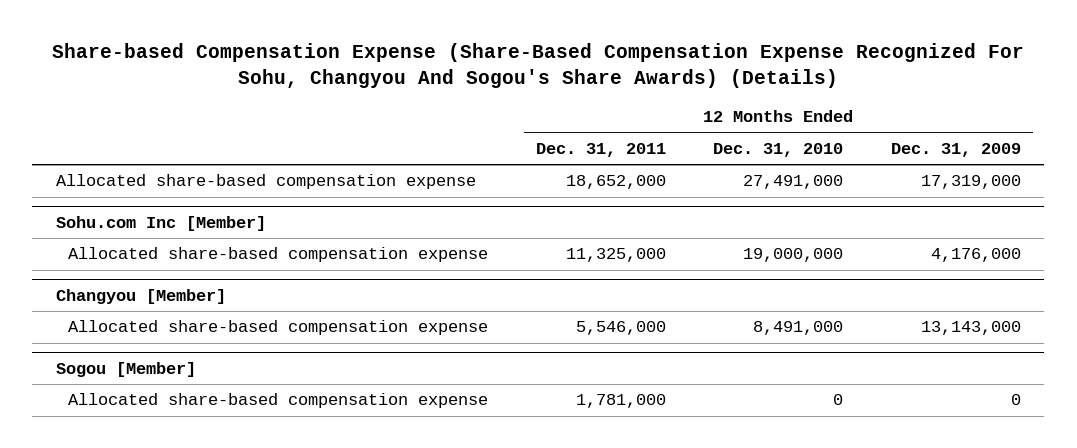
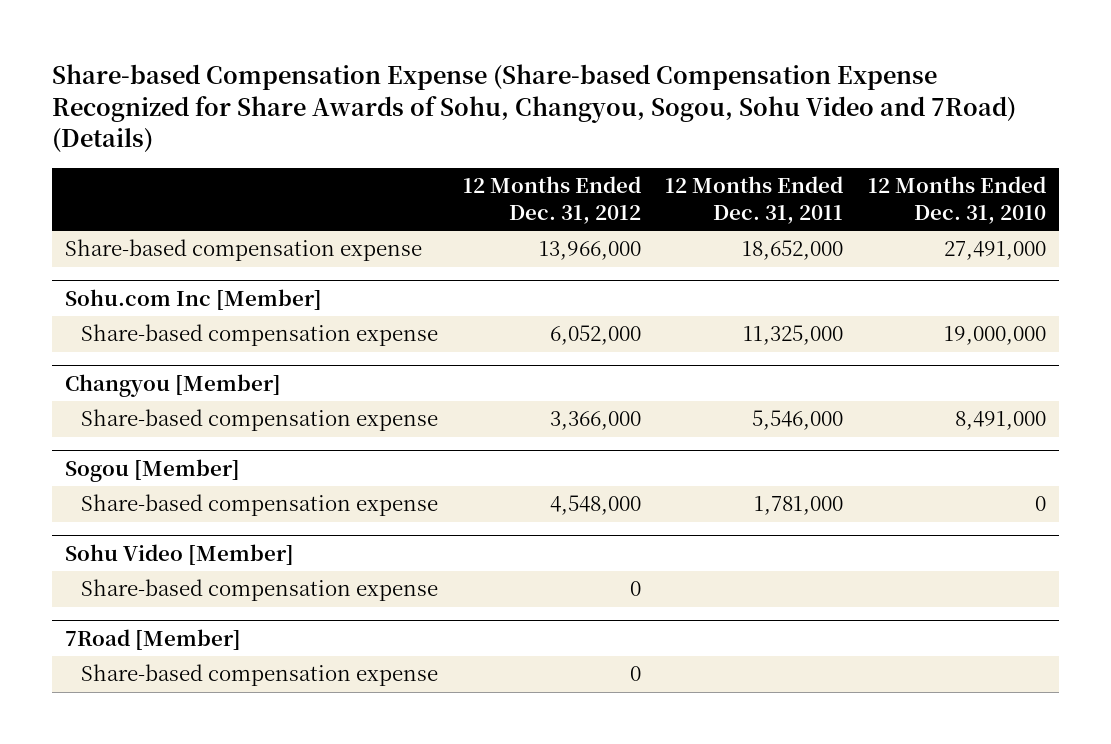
- Share-based Compensation Expense (Share-Based Compensation Expense Recognized For Sohu, Changyou And Sogou's Share Awards) (Details)
+ Share-based Compensation Expense (Share-based Compensation Expense Recognized for Share Awards of Sohu, Changyou, Sogou, Sohu Video and 7Road) (Details)
- | 12 Months Ended Dec. 31, 2011 | 12 Months Ended Dec. 31, 2010 | 12 Months Ended Dec. 31, 2009
+ | 12 Months Ended Dec. 31, 2012 | 12 Months Ended Dec. 31, 2011 | 12 Months Ended Dec. 31, 2010
- Allocated share-based compensation expense | 18,652,000 | 27,491,000 | 17,319,000
+ Share-based compensation expense | 13,966,000 | 18,652,000 | 27,491,000
@ Sohu.com Inc [Member]
- Allocated share-based compensation expense | 11,325,000 | 19,000,000 | 4,176,000
+ Share-based compensation expense | 6,052,000 | 11,325,000 | 19,000,000
@ Changyou [Member]
- Allocated share-based compensation expense | 5,546,000 | 8,491,000 | 13,143,000
+ Share-based compensation expense | 3,366,000 | 5,546,000 | 8,491,000
@ Sogou [Member]
- Allocated share-based compensation expense | 1,781,000 | 0 | 0
+ Share-based compensation expense | 4,548,000 | 1,781,000 | 0
+ Sohu Video [Member]
+ Share-based compensation expense | 0 | |
+ 7Road [Member]
+ Share-based compensation expense | 0 | |

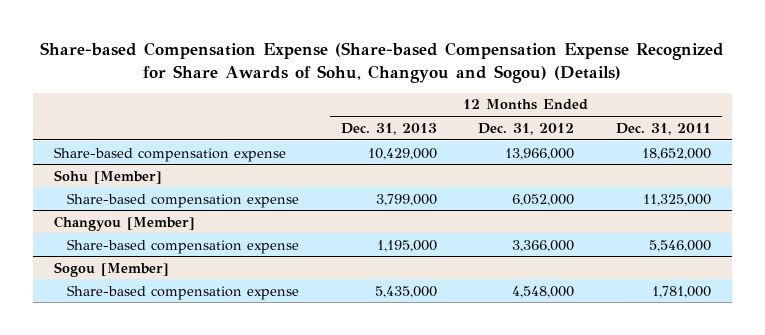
- Share-based Compensation Expense (Share-based Compensation Expense Recognized for Share Awards of Sohu, Changyou, Sogou, Sohu Video and 7Road) (Details)
+ Share-based Compensation Expense (Share-based Compensation Expense Recognized for Share Awards of Sohu, Changyou and Sogou) (Details)
- | 12 Months Ended Dec. 31, 2012 | 12 Months Ended Dec. 31, 2011 | 12 Months Ended Dec. 31, 2010
+ | 12 Months Ended Dec. 31, 2013 | 12 Months Ended Dec. 31, 2012 | 12 Months Ended Dec. 31, 2011
- Sohu.com Inc [Member]
+ Sohu [Member]
- Sohu Video [Member]
- Share-based compensation expense | 0 | |
- 7Road [Member]
- Share-based compensation expense | 0 | |

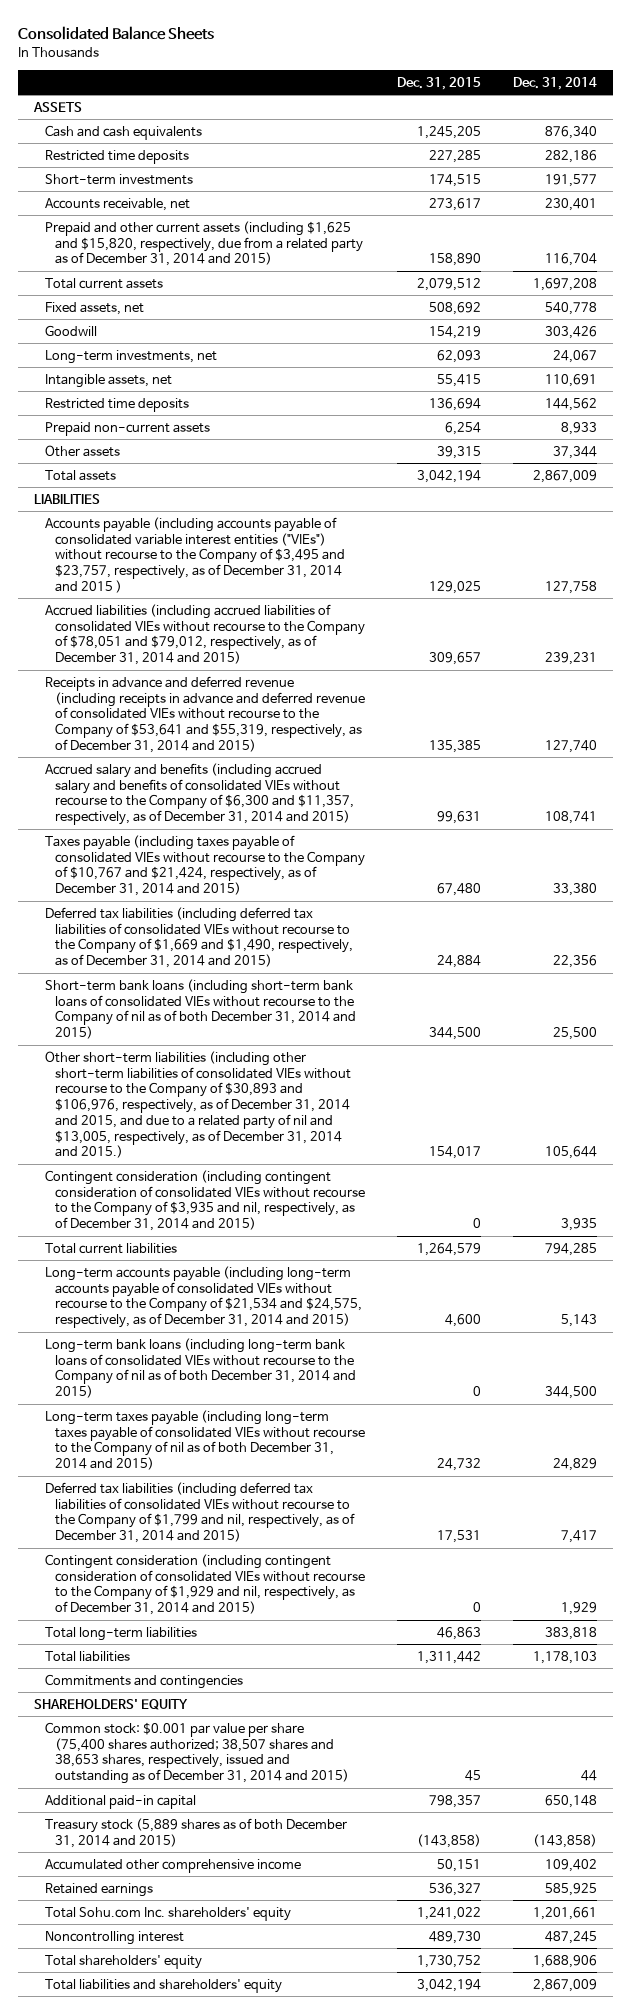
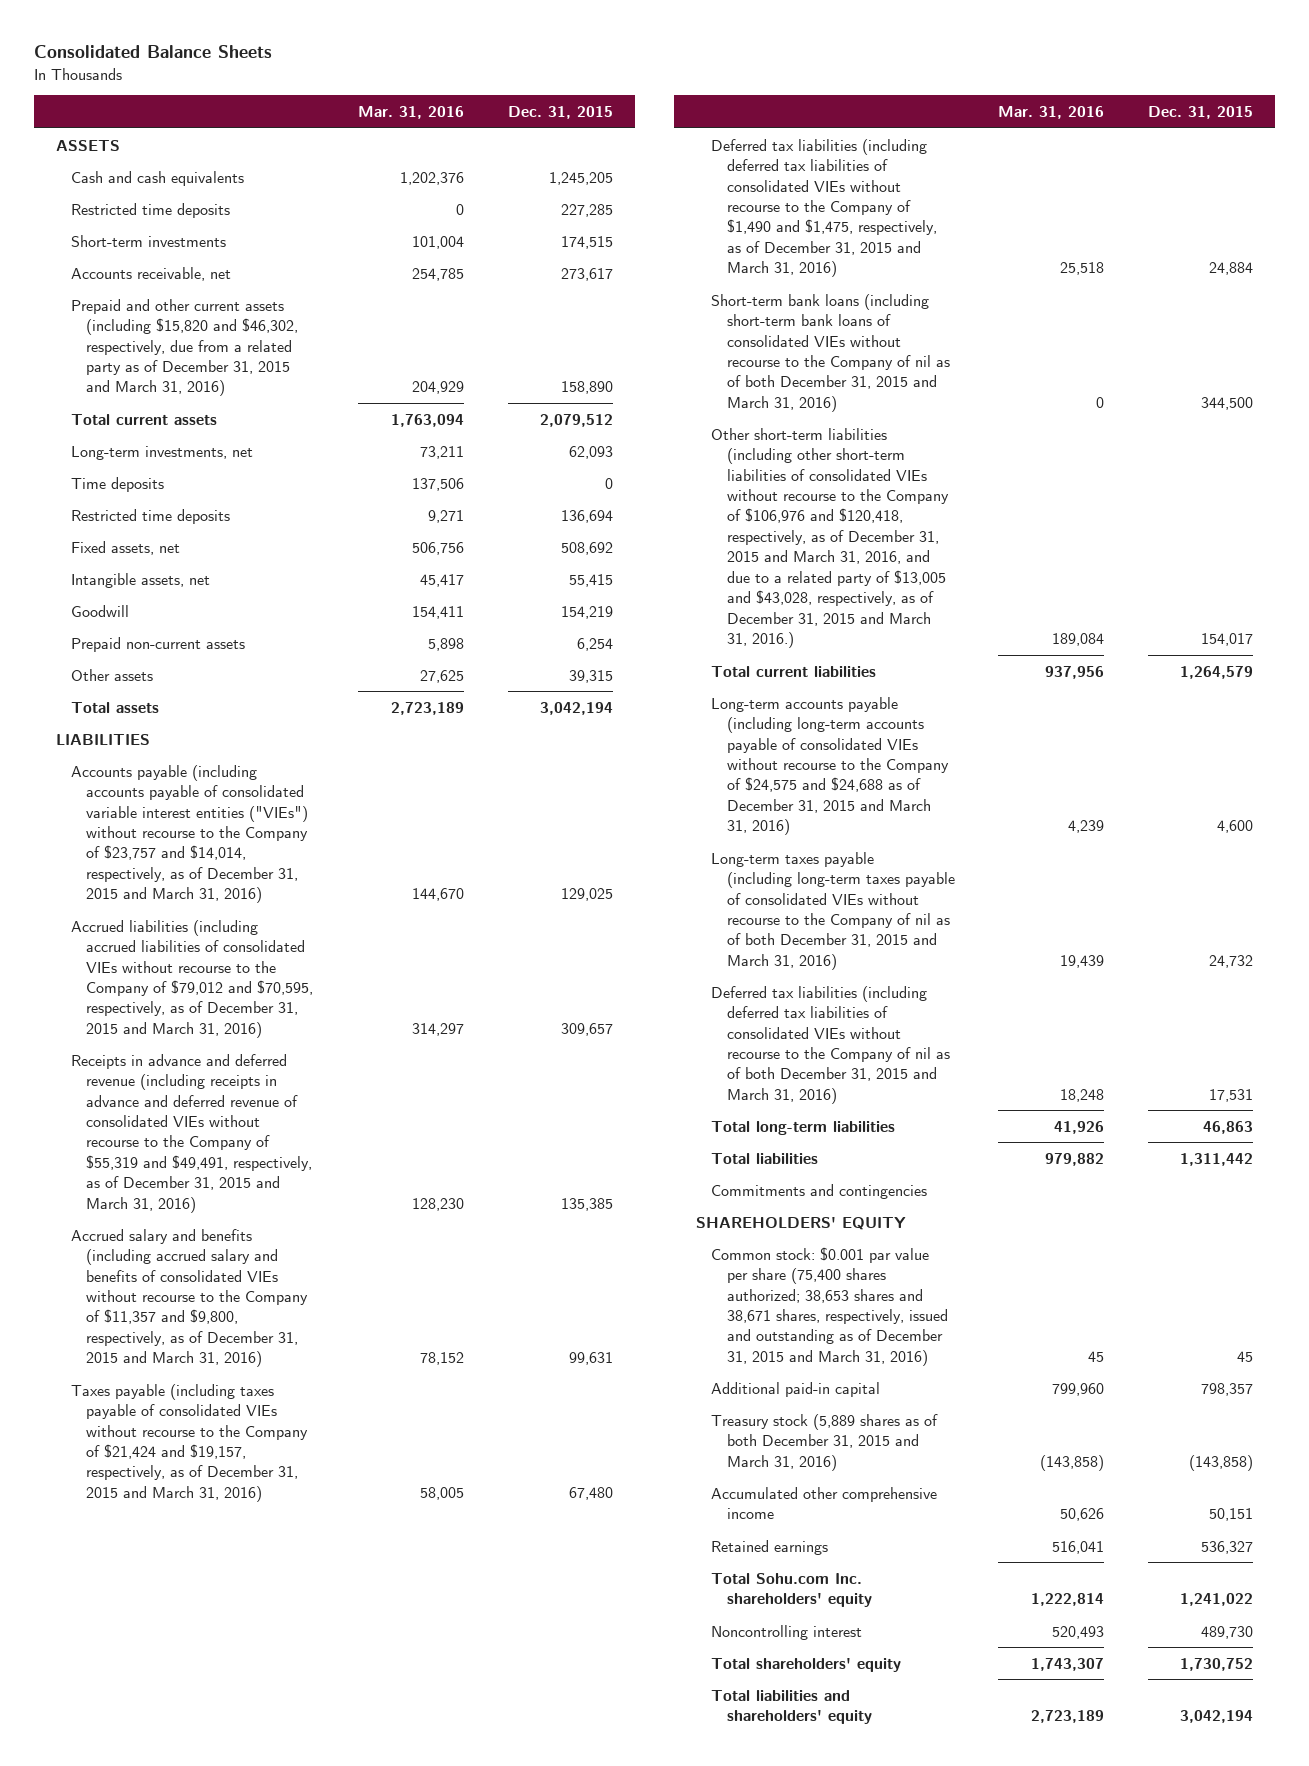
- | Dec. 31, 2015 | Dec. 31, 2014
+ | Mar. 31, 2016 | Dec. 31, 2015
- Prepaid and other current assets (including $1,625 and $15,820, respectively, due from a related party as of December 31, 2014 and 2015) | 158,890 | 116,704
+ Prepaid and other current assets (including $15,820 and $46,302, respectively, due from a related party as of December 31, 2015 and March 31, 2016) | 204,929 | 158,890
+ Time deposits | 137,506 | 0
moved down: Fixed assets, net | 506,756 | 508,692
moved down: Intangible assets, net | 45,417 | 55,415
moved down: Goodwill | 154,411 | 154,219
- Accounts payable (including accounts payable of consolidated variable interest entities ("VIEs") without recourse to the Company of $3,495 and $23,757, respectively, as of December 31, 2014 and 2015 ) | 129,025 | 127,758
- Accrued liabilities (including accrued liabilities of consolidated VIEs without recourse to the Company of $78,051 and $79,012, respectively, as of December 31, 2014 and 2015) | 309,657 | 239,231
- Receipts in advance and deferred revenue (including receipts in advance and deferred revenue of consolidated VIEs without recourse to the Company of $53,641 and $55,319, respectively, as of December 31, 2014 and 2015) | 135,385 | 127,740
- Accrued salary and benefits (including accrued salary and benefits of consolidated VIEs without recourse to the Company of $6,300 and $11,357, respectively, as of December 31, 2014 and 2015) | 99,631 | 108,741
- Taxes payable (including taxes payable of consolidated VIEs without recourse to the Company of $10,767 and $21,424, respectively, as of December 31, 2014 and 2015) | 67,480 | 33,380
- Deferred tax liabilities (including deferred tax liabilities of consolidated VIEs without recourse to the Company of $1,669 and $1,490, respectively, as of December 31, 2014 and 2015) | 24,884 | 22,356
- Short-term bank loans (including short-term bank loans of consolidated VIEs without recourse to the Company of nil as of both December 31, 2014 and 2015) | 344,500 | 25,500
- Other short-term liabilities (including other short-term liabilities of consolidated VIEs without recourse to the Company of $30,893 and $106,976, respectively, as of December 31, 2014 and 2015, and due to a related party of nil and $13,005, respectively, as of December 31, 2014 and 2015.) | 154,017 | 105,644
- Contingent consideration (including contingent consideration of consolidated VIEs without recourse to the Company of $3,935 and nil, respectively, as of December 31, 2014 and 2015) | 0 | 3,935
+ Accounts payable (including accounts payable of consolidated variable interest entities ("VIEs") without recourse to the Company of $23,757 and $14,014, respectively, as of December 31, 2015 and March 31, 2016) | 144,670 | 129,025
+ Accrued liabilities (including accrued liabilities of consolidated VIEs without recourse to the Company of $79,012 and $70,595, respectively, as of December 31, 2015 and March 31, 2016) | 314,297 | 309,657
+ Receipts in advance and deferred revenue (including receipts in advance and deferred revenue of consolidated VIEs without recourse to the Company of $55,319 and $49,491, respectively, as of December 31, 2015 and March 31, 2016) | 128,230 | 135,385
+ Accrued salary and benefits (including accrued salary and benefits of consolidated VIEs without recourse to the Company of $11,357 and $9,800, respectively, as of December 31, 2015 and March 31, 2016) | 78,152 | 99,631
+ Taxes payable (including taxes payable of consolidated VIEs without recourse to the Company of $21,424 and $19,157, respectively, as of December 31, 2015 and March 31, 2016) | 58,005 | 67,480
+ Deferred tax liabilities (including deferred tax liabilities of consolidated VIEs without recourse to the Company of $1,490 and $1,475, respectively, as of December 31, 2015 and March 31, 2016) | 25,518 | 24,884
+ Short-term bank loans (including short-term bank loans of consolidated VIEs without recourse to the Company of nil as of both December 31, 2015 and March 31, 2016) | 0 | 344,500
+ Other short-term liabilities (including other short-term liabilities of consolidated VIEs without recourse to the Company of $106,976 and $120,418, respectively, as of December 31, 2015 and March 31, 2016, and due to a related party of $13,005 and $43,028, respectively, as of December 31, 2015 and March 31, 2016.) | 189,084 | 154,017
- Long-term accounts payable (including long-term accounts payable of consolidated VIEs without recourse to the Company of $21,534 and $24,575, respectively, as of December 31, 2014 and 2015) | 4,600 | 5,143
- Long-term bank loans (including long-term bank loans of consolidated VIEs without recourse to the Company of nil as of both December 31, 2014 and 2015) | 0 | 344,500
- Long-term taxes payable (including long-term taxes payable of consolidated VIEs without recourse to the Company of nil as of both December 31, 2014 and 2015) | 24,732 | 24,829
- Deferred tax liabilities (including deferred tax liabilities of consolidated VIEs without recourse to the Company of $1,799 and nil, respectively, as of December 31, 2014 and 2015) | 17,531 | 7,417
- Contingent consideration (including contingent consideration of consolidated VIEs without recourse to the Company of $1,929 and nil, respectively, as of December 31, 2014 and 2015) | 0 | 1,929
+ Long-term accounts payable (including long-term accounts payable of consolidated VIEs without recourse to the Company of $24,575 and $24,688 as of December 31, 2015 and March 31, 2016) | 4,239 | 4,600
+ Long-term taxes payable (including long-term taxes payable of consolidated VIEs without recourse to the Company of nil as of both December 31, 2015 and March 31, 2016) | 19,439 | 24,732
+ Deferred tax liabilities (including deferred tax liabilities of consolidated VIEs without recourse to the Company of nil as of both December 31, 2015 and March 31, 2016) | 18,248 | 17,531
- Common stock: $0.001 par value per share (75,400 shares authorized; 38,507 shares and 38,653 shares, respectively, issued and outstanding as of December 31, 2014 and 2015) | 45 | 44
+ Common stock: $0.001 par value per share (75,400 shares authorized; 38,653 shares and 38,671 shares, respectively, issued and outstanding as of December 31, 2015 and March 31, 2016) | 45 | 45
- Treasury stock (5,889 shares as of both December 31, 2014 and 2015) | (143,858) | (143,858)
+ Treasury stock (5,889 shares as of both December 31, 2015 and March 31, 2016) | (143,858) | (143,858)

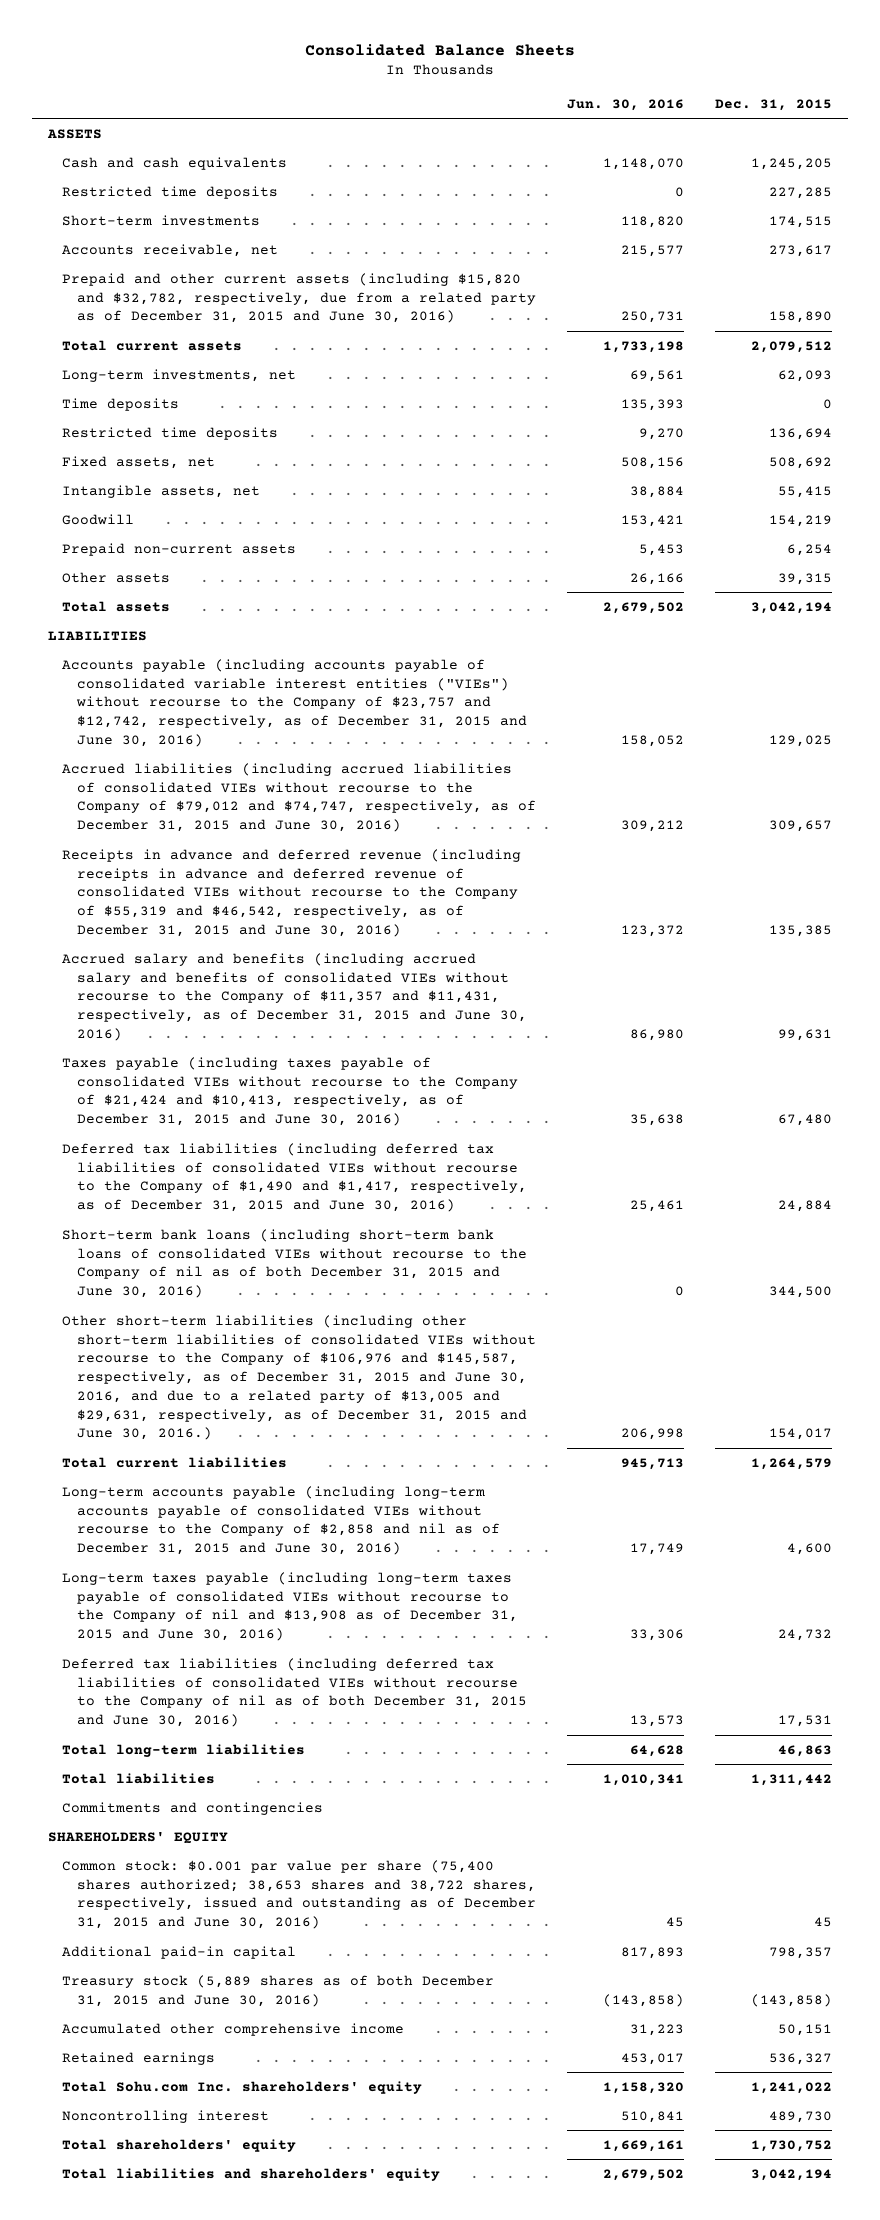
- | Mar. 31, 2016 | Dec. 31, 2015
+ | Jun. 30, 2016 | Dec. 31, 2015
- Prepaid and other current assets (including $15,820 and $46,302, respectively, due from a related party as of December 31, 2015 and March 31, 2016) | 204,929 | 158,890
+ Prepaid and other current assets (including $15,820 and $32,782, respectively, due from a related party as of December 31, 2015 and June 30, 2016) | 250,731 | 158,890
- Accounts payable (including accounts payable of consolidated variable interest entities ("VIEs") without recourse to the Company of $23,757 and $14,014, respectively, as of December 31, 2015 and March 31, 2016) | 144,670 | 129,025
- Accrued liabilities (including accrued liabilities of consolidated VIEs without recourse to the Company of $79,012 and $70,595, respectively, as of December 31, 2015 and March 31, 2016) | 314,297 | 309,657
- Receipts in advance and deferred revenue (including receipts in advance and deferred revenue of consolidated VIEs without recourse to the Company of $55,319 and $49,491, respectively, as of December 31, 2015 and March 31, 2016) | 128,230 | 135,385
- Accrued salary and benefits (including accrued salary and benefits of consolidated VIEs without recourse to the Company of $11,357 and $9,800, respectively, as of December 31, 2015 and March 31, 2016) | 78,152 | 99,631
- Taxes payable (including taxes payable of consolidated VIEs without recourse to the Company of $21,424 and $19,157, respectively, as of December 31, 2015 and March 31, 2016) | 58,005 | 67,480
- Deferred tax liabilities (including deferred tax liabilities of consolidated VIEs without recourse to the Company of $1,490 and $1,475, respectively, as of December 31, 2015 and March 31, 2016) | 25,518 | 24,884
- Short-term bank loans (including short-term bank loans of consolidated VIEs without recourse to the Company of nil as of both December 31, 2015 and March 31, 2016) | 0 | 344,500
- Other short-term liabilities (including other short-term liabilities of consolidated VIEs without recourse to the Company of $106,976 and $120,418, respectively, as of December 31, 2015 and March 31, 2016, and due to a related party of $13,005 and $43,028, respectively, as of December 31, 2015 and March 31, 2016.) | 189,084 | 154,017
+ Accounts payable (including accounts payable of consolidated variable interest entities ("VIEs") without recourse to the Company of $23,757 and $12,742, respectively, as of December 31, 2015 and June 30, 2016) | 158,052 | 129,025
+ Accrued liabilities (including accrued liabilities of consolidated VIEs without recourse to the Company of $79,012 and $74,747, respectively, as of December 31, 2015 and June 30, 2016) | 309,212 | 309,657
+ Receipts in advance and deferred revenue (including receipts in advance and deferred revenue of consolidated VIEs without recourse to the Company of $55,319 and $46,542, respectively, as of December 31, 2015 and June 30, 2016) | 123,372 | 135,385
+ Accrued salary and benefits (including accrued salary and benefits of consolidated VIEs without recourse to the Company of $11,357 and $11,431, respectively, as of December 31, 2015 and June 30, 2016) | 86,980 | 99,631
+ Taxes payable (including taxes payable of consolidated VIEs without recourse to the Company of $21,424 and $10,413, respectively, as of December 31, 2015 and June 30, 2016) | 35,638 | 67,480
+ Deferred tax liabilities (including deferred tax liabilities of consolidated VIEs without recourse to the Company of $1,490 and $1,417, respectively, as of December 31, 2015 and June 30, 2016) | 25,461 | 24,884
+ Short-term bank loans (including short-term bank loans of consolidated VIEs without recourse to the Company of nil as of both December 31, 2015 and June 30, 2016) | 0 | 344,500
+ Other short-term liabilities (including other short-term liabilities of consolidated VIEs without recourse to the Company of $106,976 and $145,587, respectively, as of December 31, 2015 and June 30, 2016, and due to a related party of $13,005 and $29,631, respectively, as of December 31, 2015 and June 30, 2016.) | 206,998 | 154,017
- Long-term accounts payable (including long-term accounts payable of consolidated VIEs without recourse to the Company of $24,575 and $24,688 as of December 31, 2015 and March 31, 2016) | 4,239 | 4,600
- Long-term taxes payable (including long-term taxes payable of consolidated VIEs without recourse to the Company of nil as of both December 31, 2015 and March 31, 2016) | 19,439 | 24,732
- Deferred tax liabilities (including deferred tax liabilities of consolidated VIEs without recourse to the Company of nil as of both December 31, 2015 and March 31, 2016) | 18,248 | 17,531
+ Long-term accounts payable (including long-term accounts payable of consolidated VIEs without recourse to the Company of $2,858 and nil as of December 31, 2015 and June 30, 2016) | 17,749 | 4,600
+ Long-term taxes payable (including long-term taxes payable of consolidated VIEs without recourse to the Company of nil and $13,908 as of December 31, 2015 and June 30, 2016) | 33,306 | 24,732
+ Deferred tax liabilities (including deferred tax liabilities of consolidated VIEs without recourse to the Company of nil as of both December 31, 2015 and June 30, 2016) | 13,573 | 17,531
- Common stock: $0.001 par value per share (75,400 shares authorized; 38,653 shares and 38,671 shares, respectively, issued and outstanding as of December 31, 2015 and March 31, 2016) | 45 | 45
+ Common stock: $0.001 par value per share (75,400 shares authorized; 38,653 shares and 38,722 shares, respectively, issued and outstanding as of December 31, 2015 and June 30, 2016) | 45 | 45
- Treasury stock (5,889 shares as of both December 31, 2015 and March 31, 2016) | (143,858) | (143,858)
+ Treasury stock (5,889 shares as of both December 31, 2015 and June 30, 2016) | (143,858) | (143,858)

